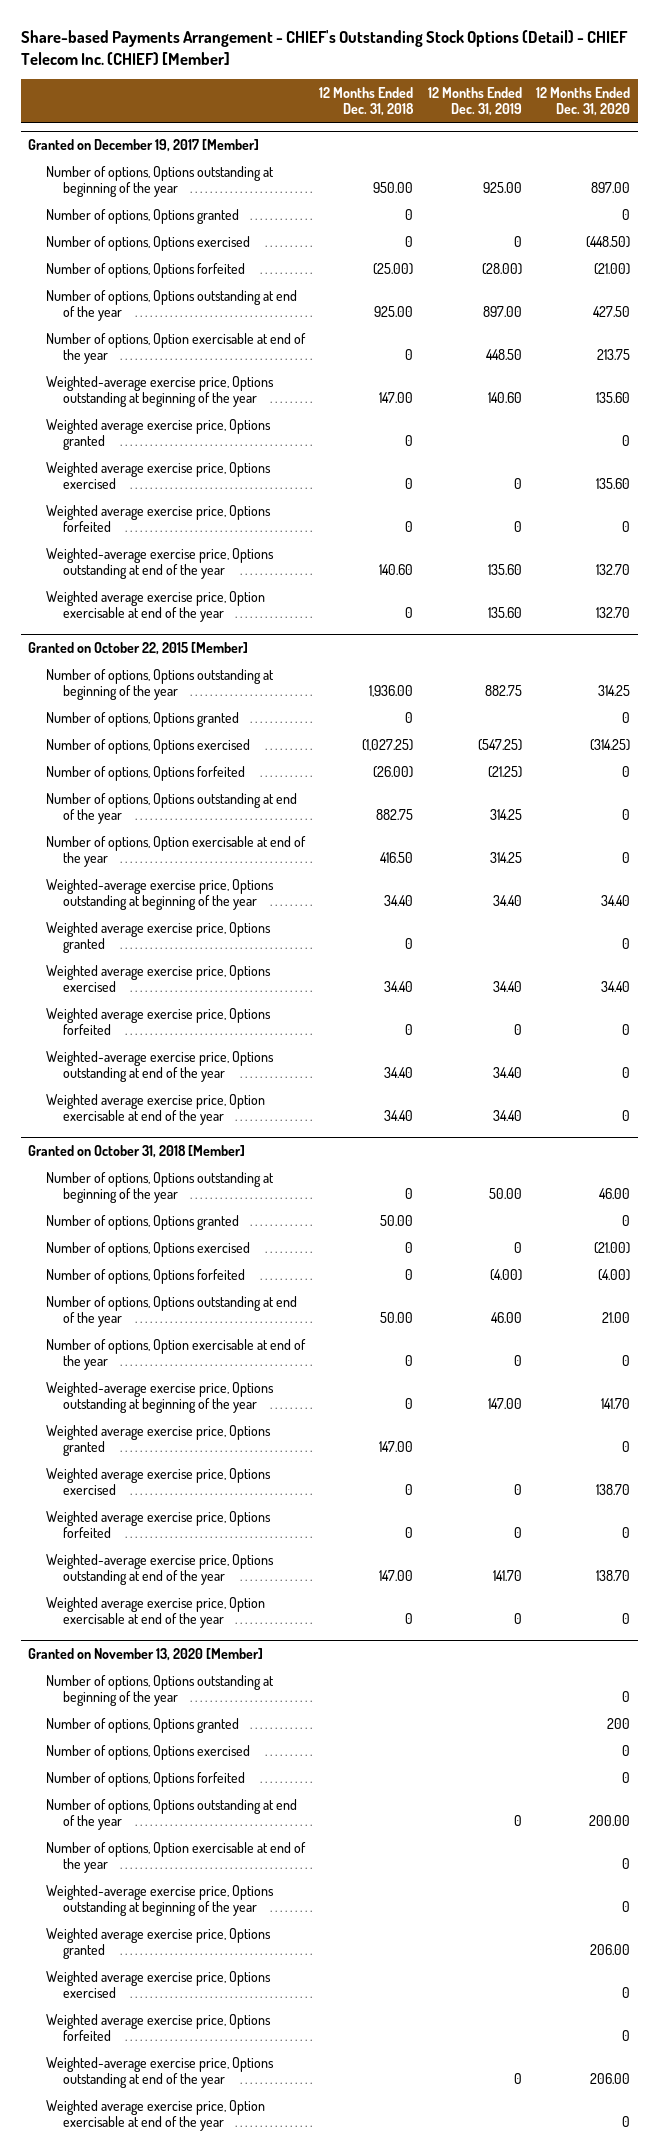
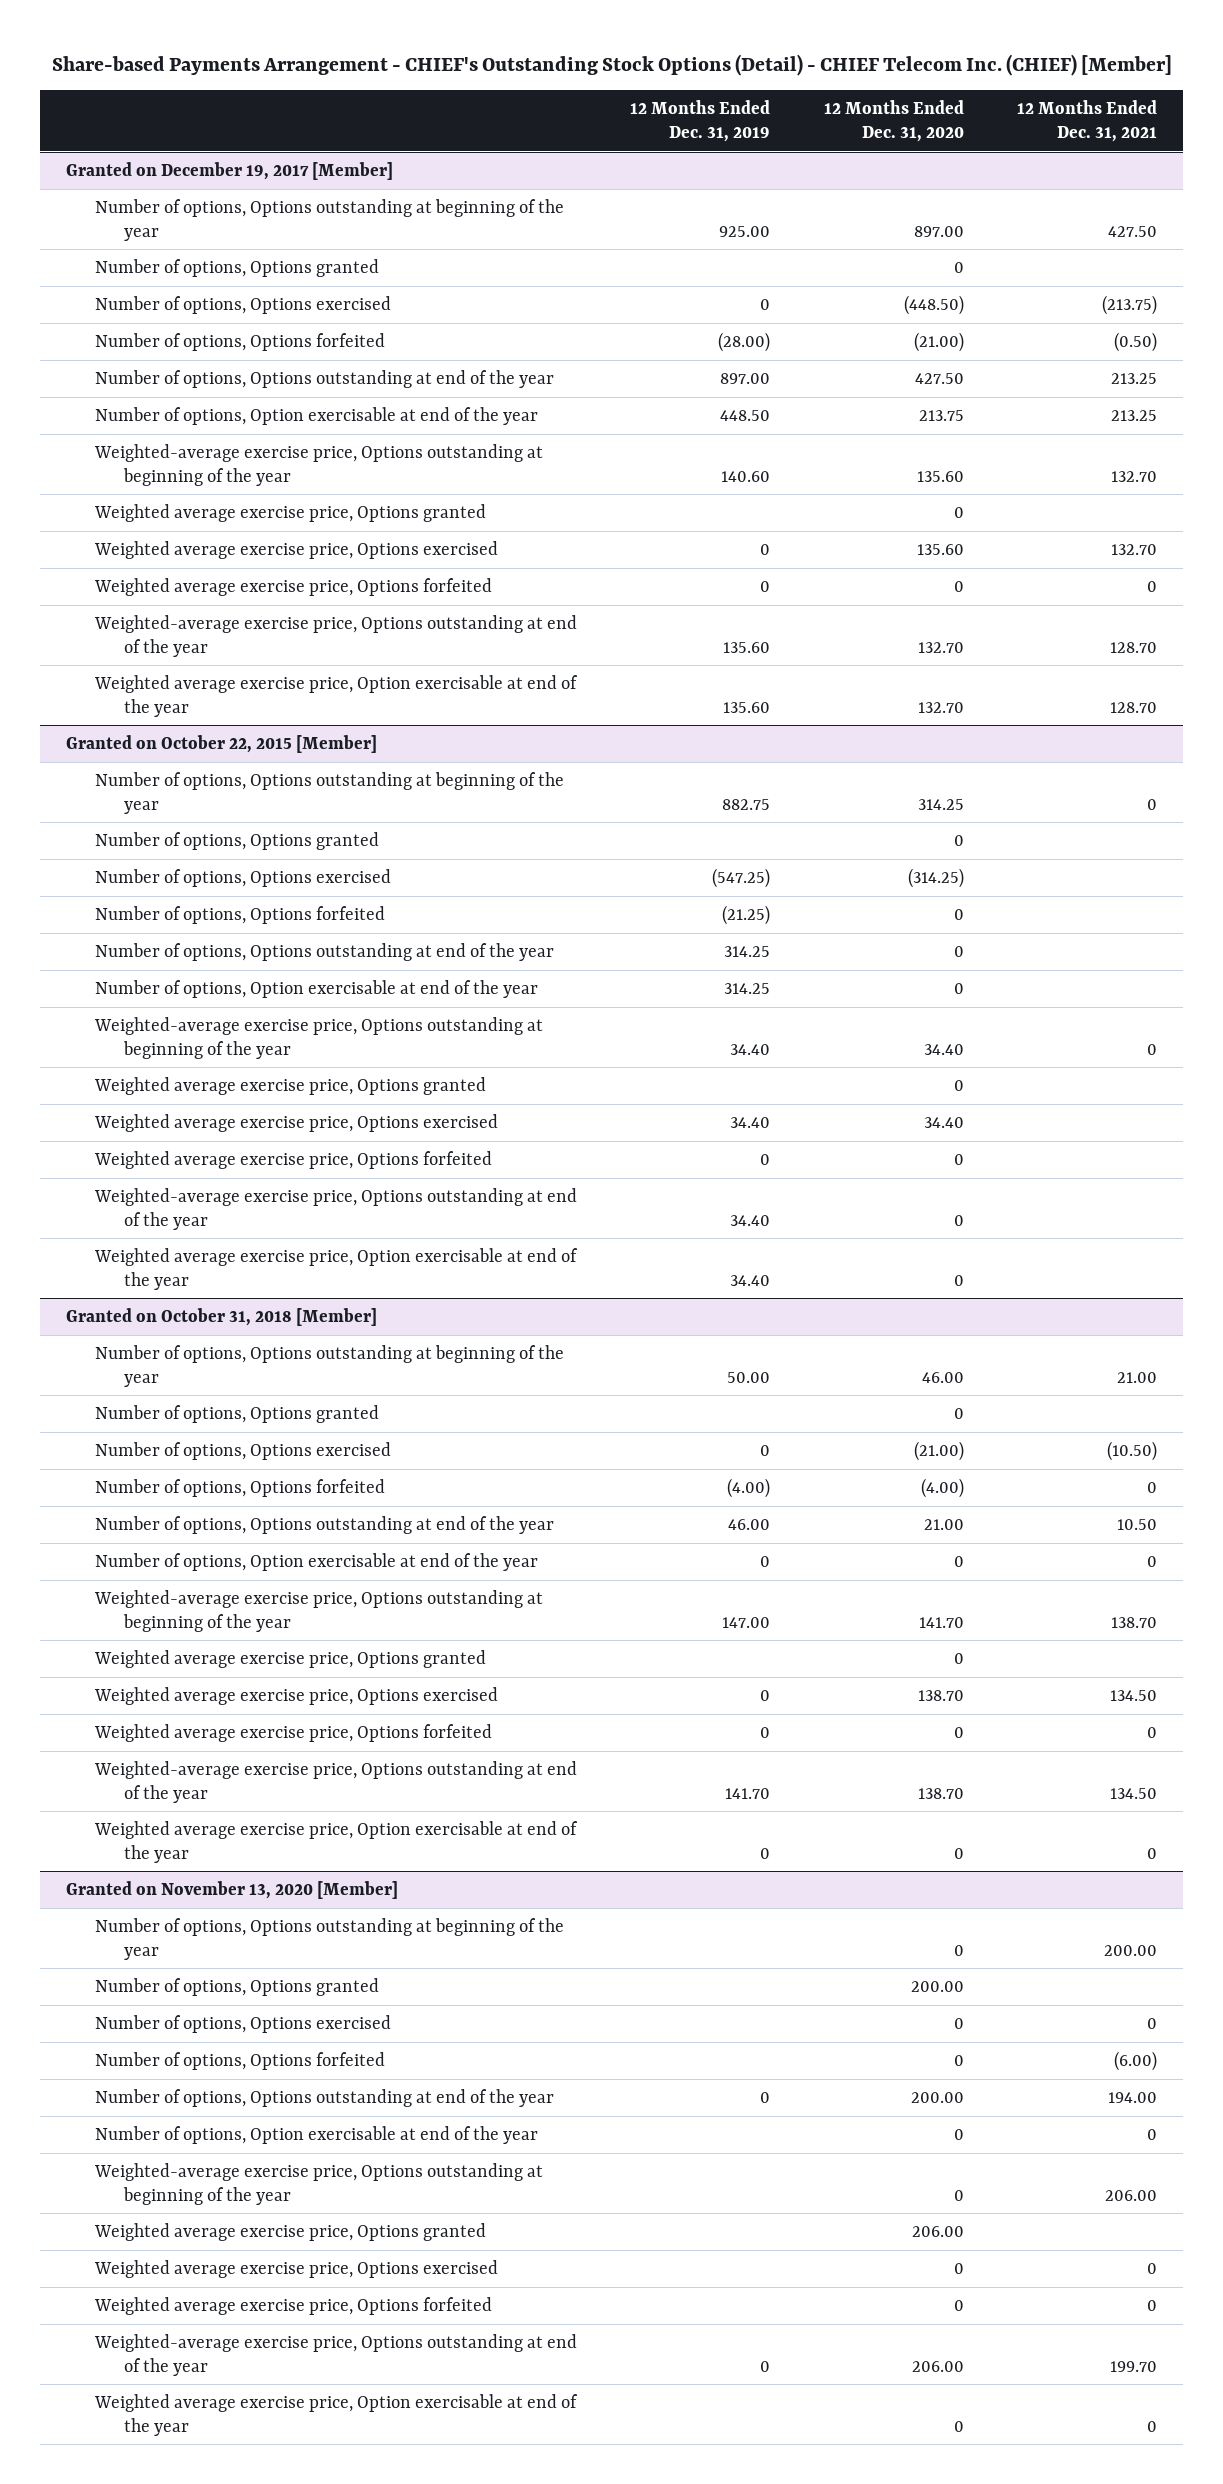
- | 12 Months Ended Dec. 31, 2018 | 12 Months Ended Dec. 31, 2019 | 12 Months Ended Dec. 31, 2020
+ | 12 Months Ended Dec. 31, 2019 | 12 Months Ended Dec. 31, 2020 | 12 Months Ended Dec. 31, 2021
@ Granted on November 13, 2020 [Member]
- Number of options, Options granted | | | 200
+ Number of options, Options granted | | 200.00 |

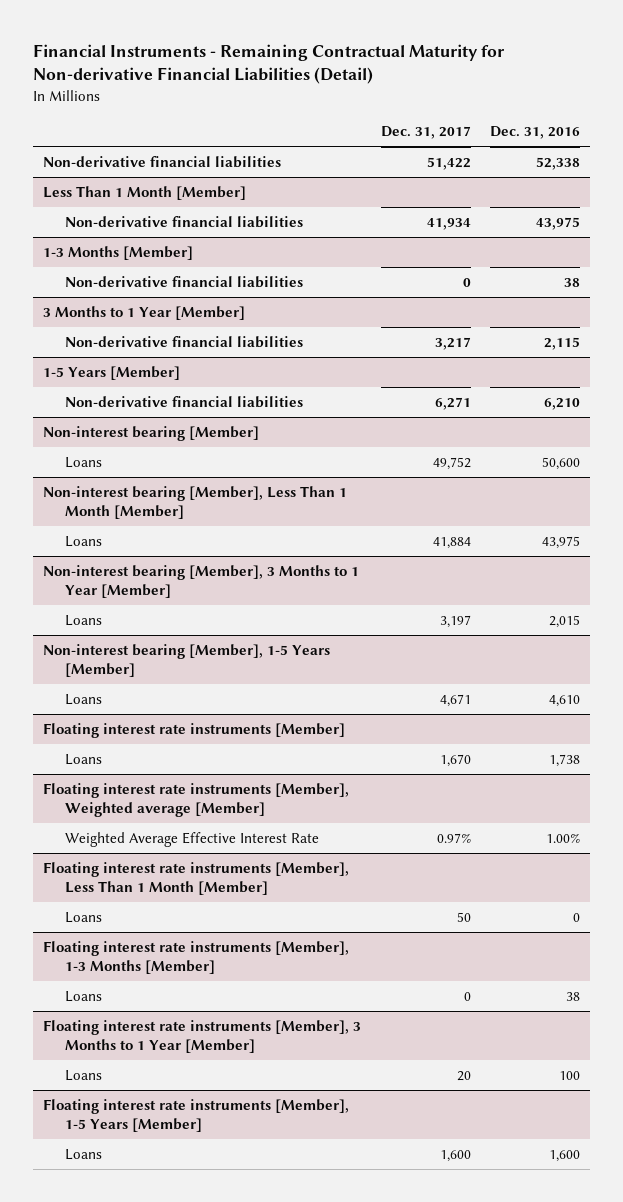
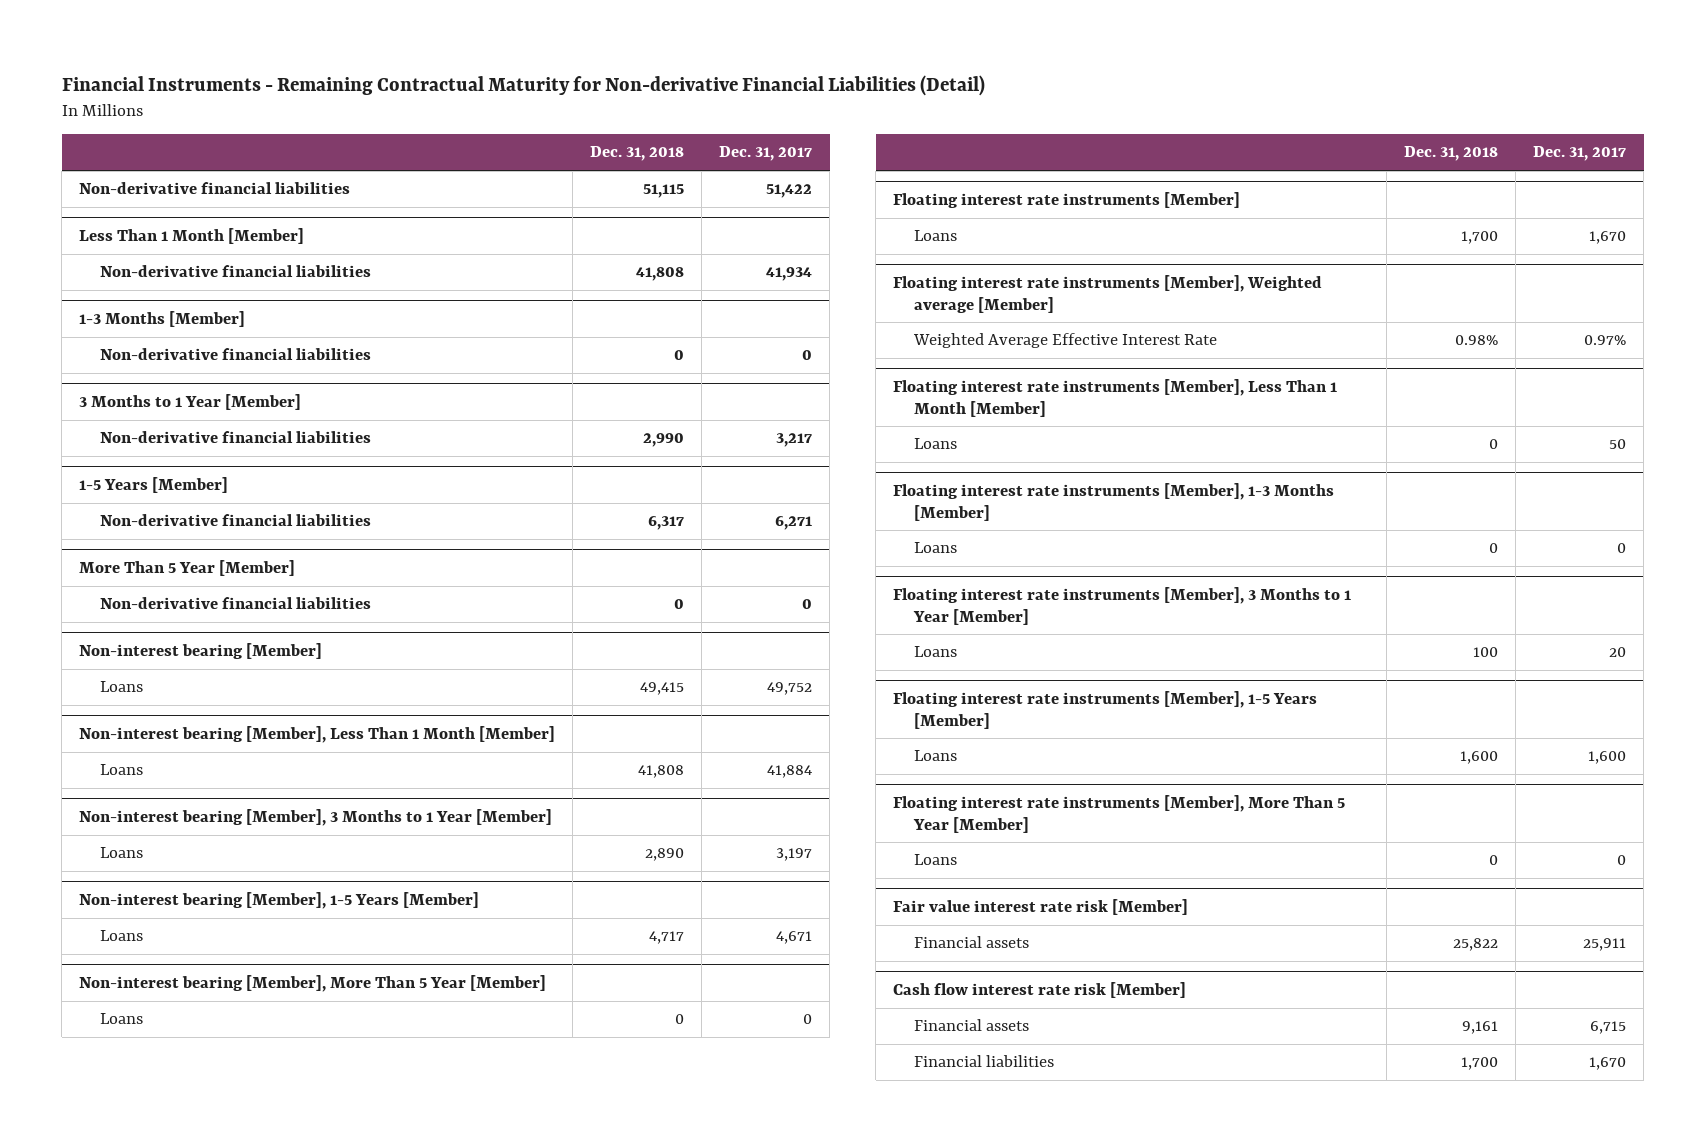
- | Dec. 31, 2017 | Dec. 31, 2016
+ | Dec. 31, 2018 | Dec. 31, 2017
+ More Than 5 Year [Member]
+ Non-derivative financial liabilities | 0 | 0
+ Non-interest bearing [Member], More Than 5 Year [Member]
+ Loans | 0 | 0
+ Floating interest rate instruments [Member], More Than 5 Year [Member]
+ Loans | 0 | 0
+ Fair value interest rate risk [Member]
+ Financial assets | 25,822 | 25,911
+ Cash flow interest rate risk [Member]
+ Financial assets | 9,161 | 6,715
+ Financial liabilities | 1,700 | 1,670

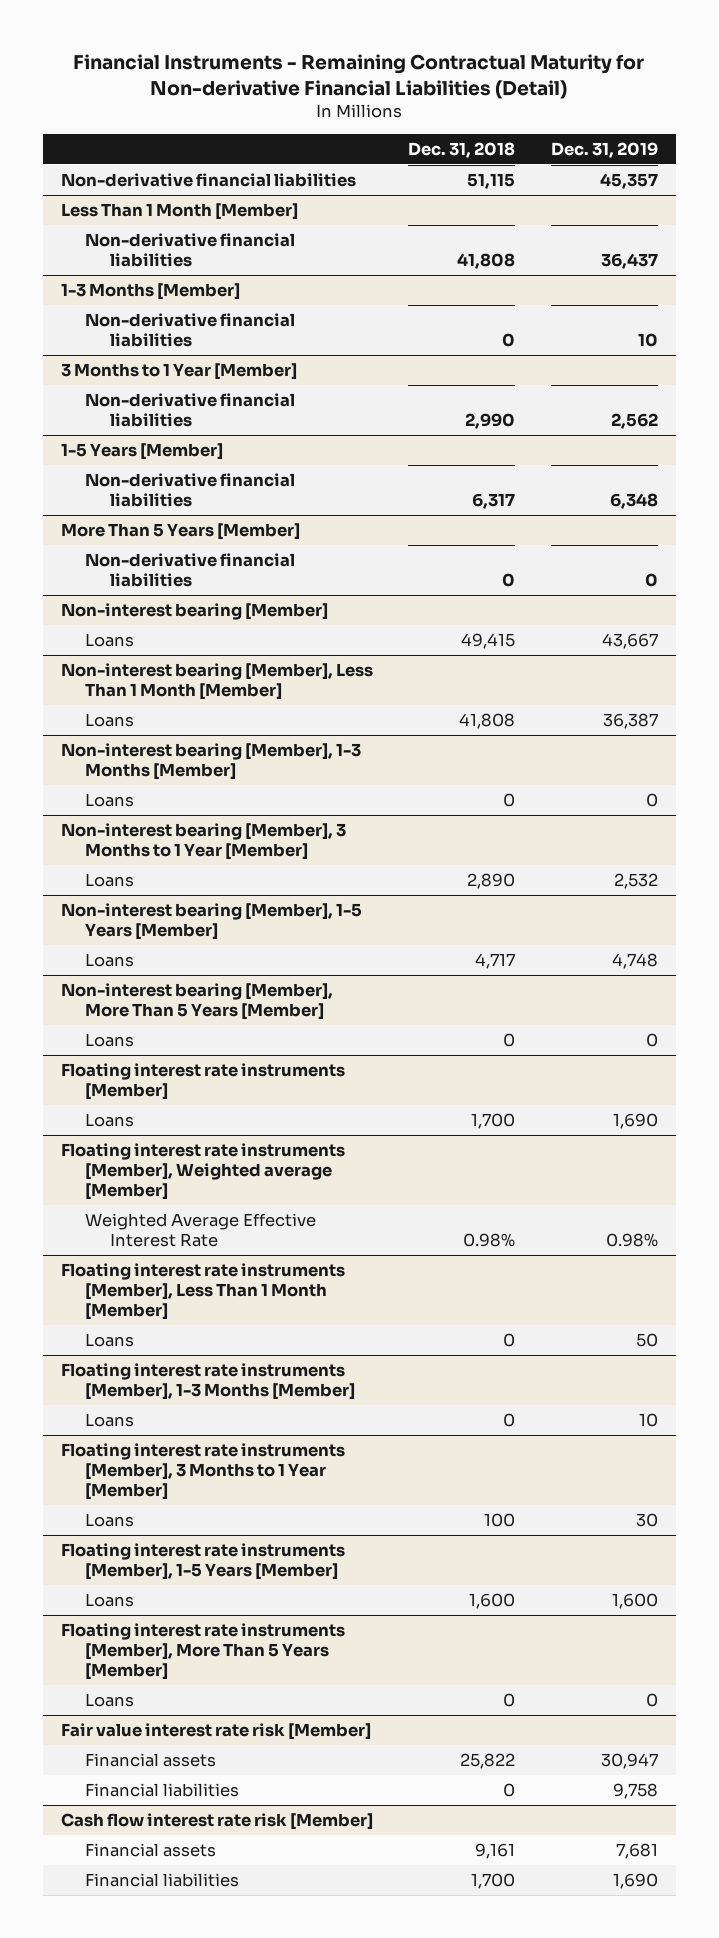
- | Dec. 31, 2018 | Dec. 31, 2017
+ | Dec. 31, 2018 | Dec. 31, 2019
- More Than 5 Year [Member]
+ More Than 5 Years [Member]
+ Non-interest bearing [Member], 1-3 Months [Member]
+ Loans | 0 | 0
- Non-interest bearing [Member], More Than 5 Year [Member]
+ Non-interest bearing [Member], More Than 5 Years [Member]
- Floating interest rate instruments [Member], More Than 5 Year [Member]
+ Floating interest rate instruments [Member], More Than 5 Years [Member]
@ Fair value interest rate risk [Member]
+ Financial liabilities | 0 | 9,758

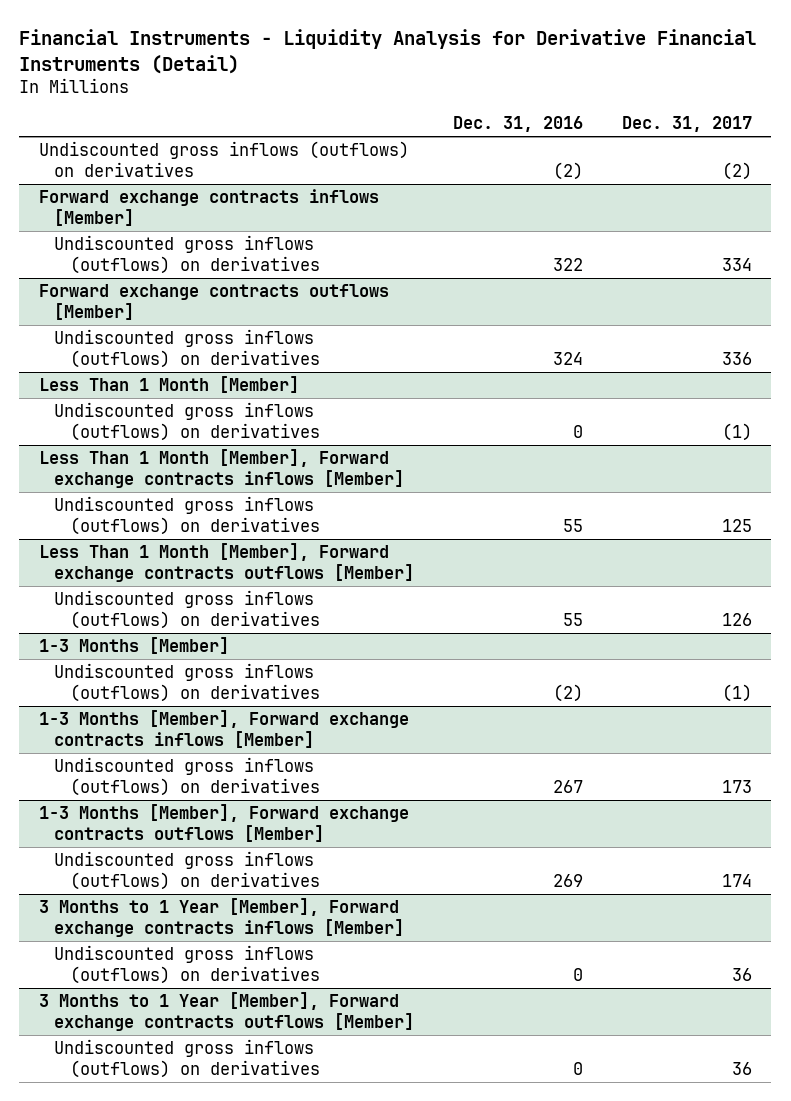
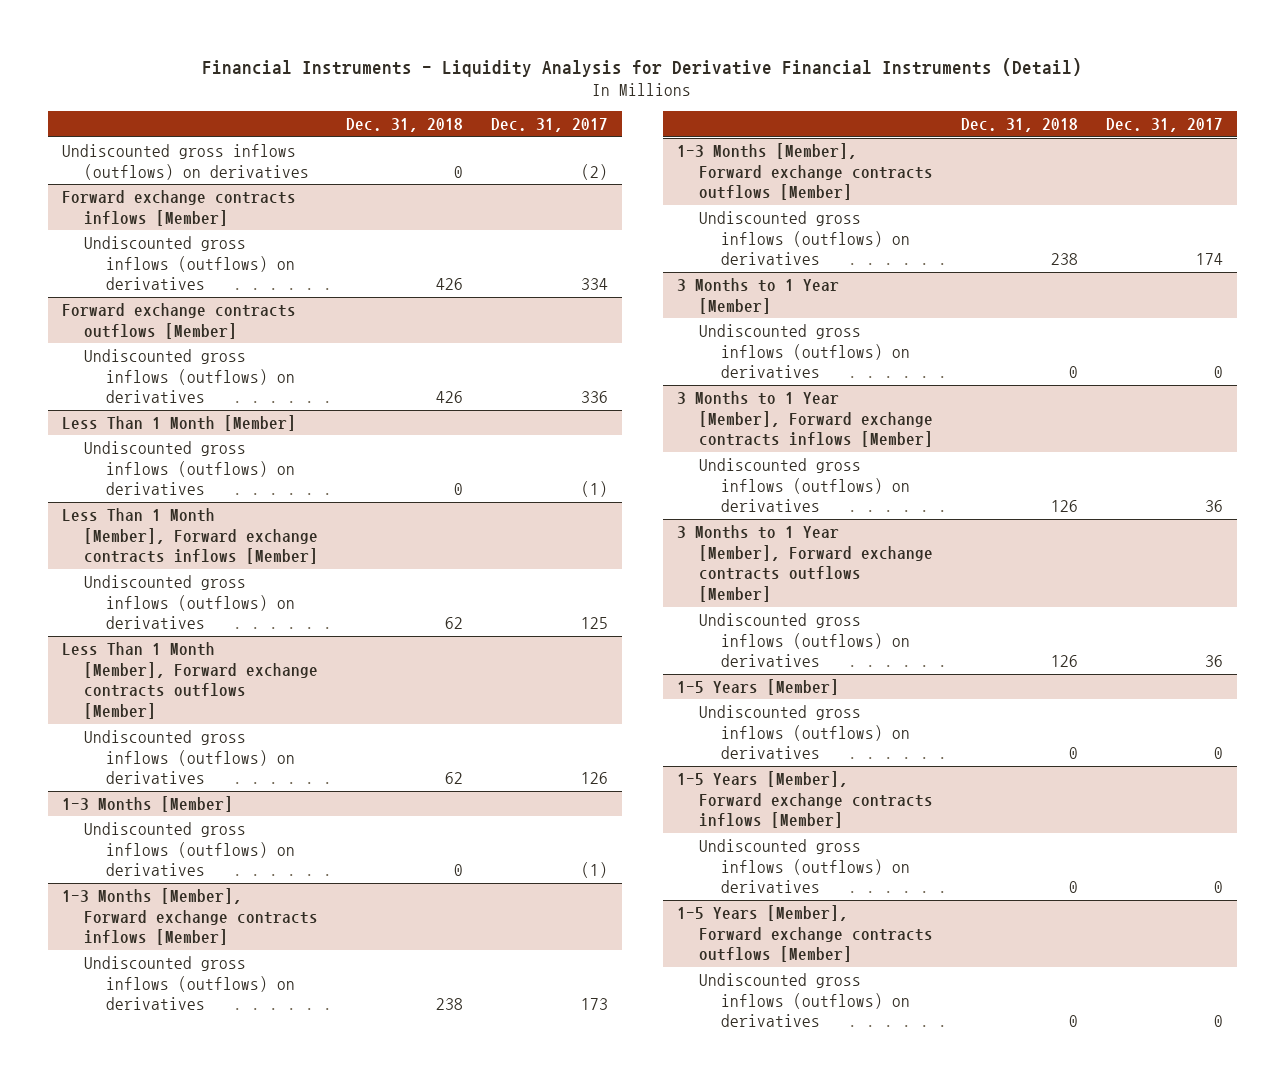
- | Dec. 31, 2016 | Dec. 31, 2017
+ | Dec. 31, 2018 | Dec. 31, 2017
+ 3 Months to 1 Year [Member]
+ Undiscounted gross inflows (outflows) on derivatives | 0 | 0
+ 1-5 Years [Member]
+ Undiscounted gross inflows (outflows) on derivatives | 0 | 0
+ 1-5 Years [Member], Forward exchange contracts inflows [Member]
+ Undiscounted gross inflows (outflows) on derivatives | 0 | 0
+ 1-5 Years [Member], Forward exchange contracts outflows [Member]
+ Undiscounted gross inflows (outflows) on derivatives | 0 | 0

